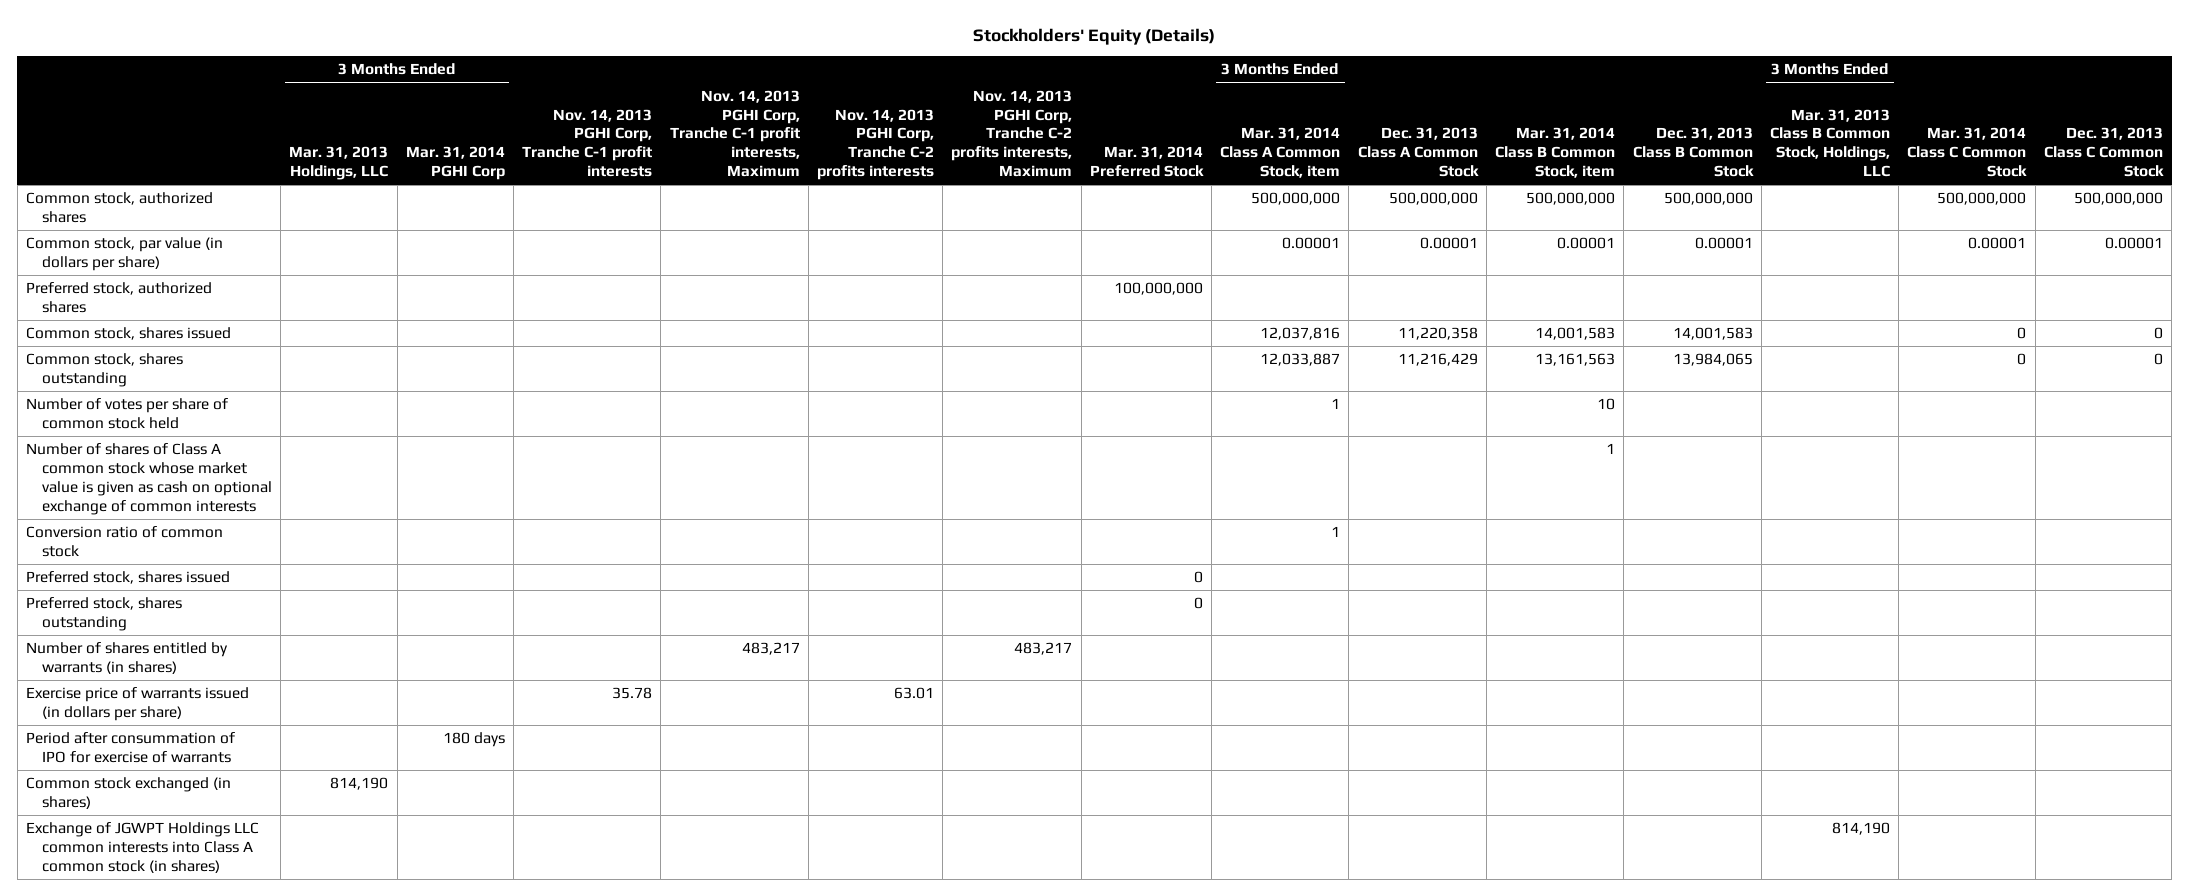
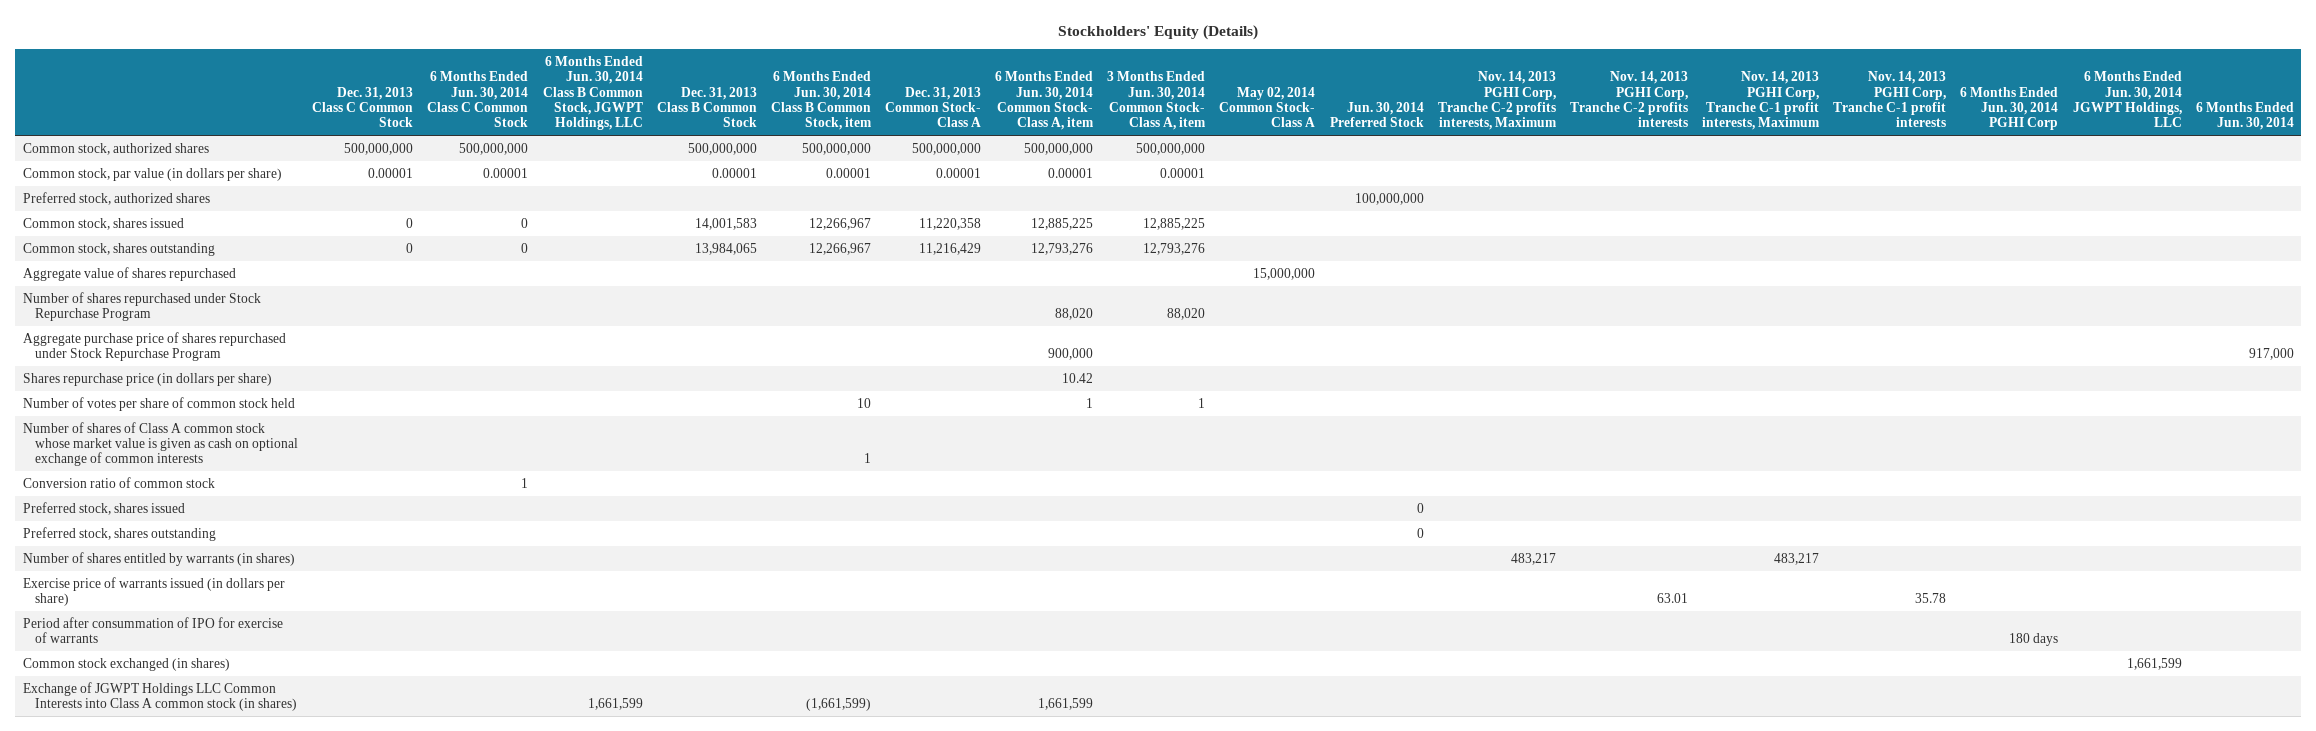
- | 3 Months Ended Mar. 31, 2013 Holdings, LLC | 3 Months Ended Mar. 31, 2014 PGHI Corp | Nov. 14, 2013 PGHI Corp, Tranche C-1 profit interests | Nov. 14, 2013 PGHI Corp, Tranche C-1 profit interests, Maximum | Nov. 14, 2013 PGHI Corp, Tranche C-2 profits interests | Nov. 14, 2013 PGHI Corp, Tranche C-2 profits interests, Maximum | Mar. 31, 2014 Preferred Stock | 3 Months Ended Mar. 31, 2014 Class A Common Stock, item | Dec. 31, 2013 Class A Common Stock | Mar. 31, 2014 Class B Common Stock, item | Dec. 31, 2013 Class B Common Stock | 3 Months Ended Mar. 31, 2013 Class B Common Stock, Holdings, LLC | Mar. 31, 2014 Class C Common Stock | Dec. 31, 2013 Class C Common Stock
+ | Dec. 31, 2013 Class C Common Stock | 6 Months Ended Jun. 30, 2014 Class C Common Stock | 6 Months Ended Jun. 30, 2014 Class B Common Stock, JGWPT Holdings, LLC | Dec. 31, 2013 Class B Common Stock | 6 Months Ended Jun. 30, 2014 Class B Common Stock, item | Dec. 31, 2013 Common Stock- Class A | 6 Months Ended Jun. 30, 2014 Common Stock- Class A, item | 3 Months Ended Jun. 30, 2014 Common Stock- Class A, item | May 02, 2014 Common Stock- Class A | Jun. 30, 2014 Preferred Stock | Nov. 14, 2013 PGHI Corp, Tranche C-2 profits interests, Maximum | Nov. 14, 2013 PGHI Corp, Tranche C-2 profits interests | Nov. 14, 2013 PGHI Corp, Tranche C-1 profit interests, Maximum | Nov. 14, 2013 PGHI Corp, Tranche C-1 profit interests | 6 Months Ended Jun. 30, 2014 PGHI Corp | 6 Months Ended Jun. 30, 2014 JGWPT Holdings, LLC | 6 Months Ended Jun. 30, 2014
+ Aggregate value of shares repurchased | | | | | | | | | 15,000,000 | | | | | | | |
+ Number of shares repurchased under Stock Repurchase Program | | | | | | | 88,020 | 88,020 | | | | | | | | |
+ Aggregate purchase price of shares repurchased under Stock Repurchase Program | | | | | | | 900,000 | | | | | | | | | | 917,000
+ Shares repurchase price (in dollars per share) | | | | | | | 10.42 | | | | | | | | | |
- Exchange of JGWPT Holdings LLC common interests into Class A common stock (in shares) | | | | | | | | | | | | 814,190 | |
+ Exchange of JGWPT Holdings LLC Common Interests into Class A common stock (in shares) | | | 1,661,599 | | (1,661,599) | | 1,661,599 | | | | | | | | | |

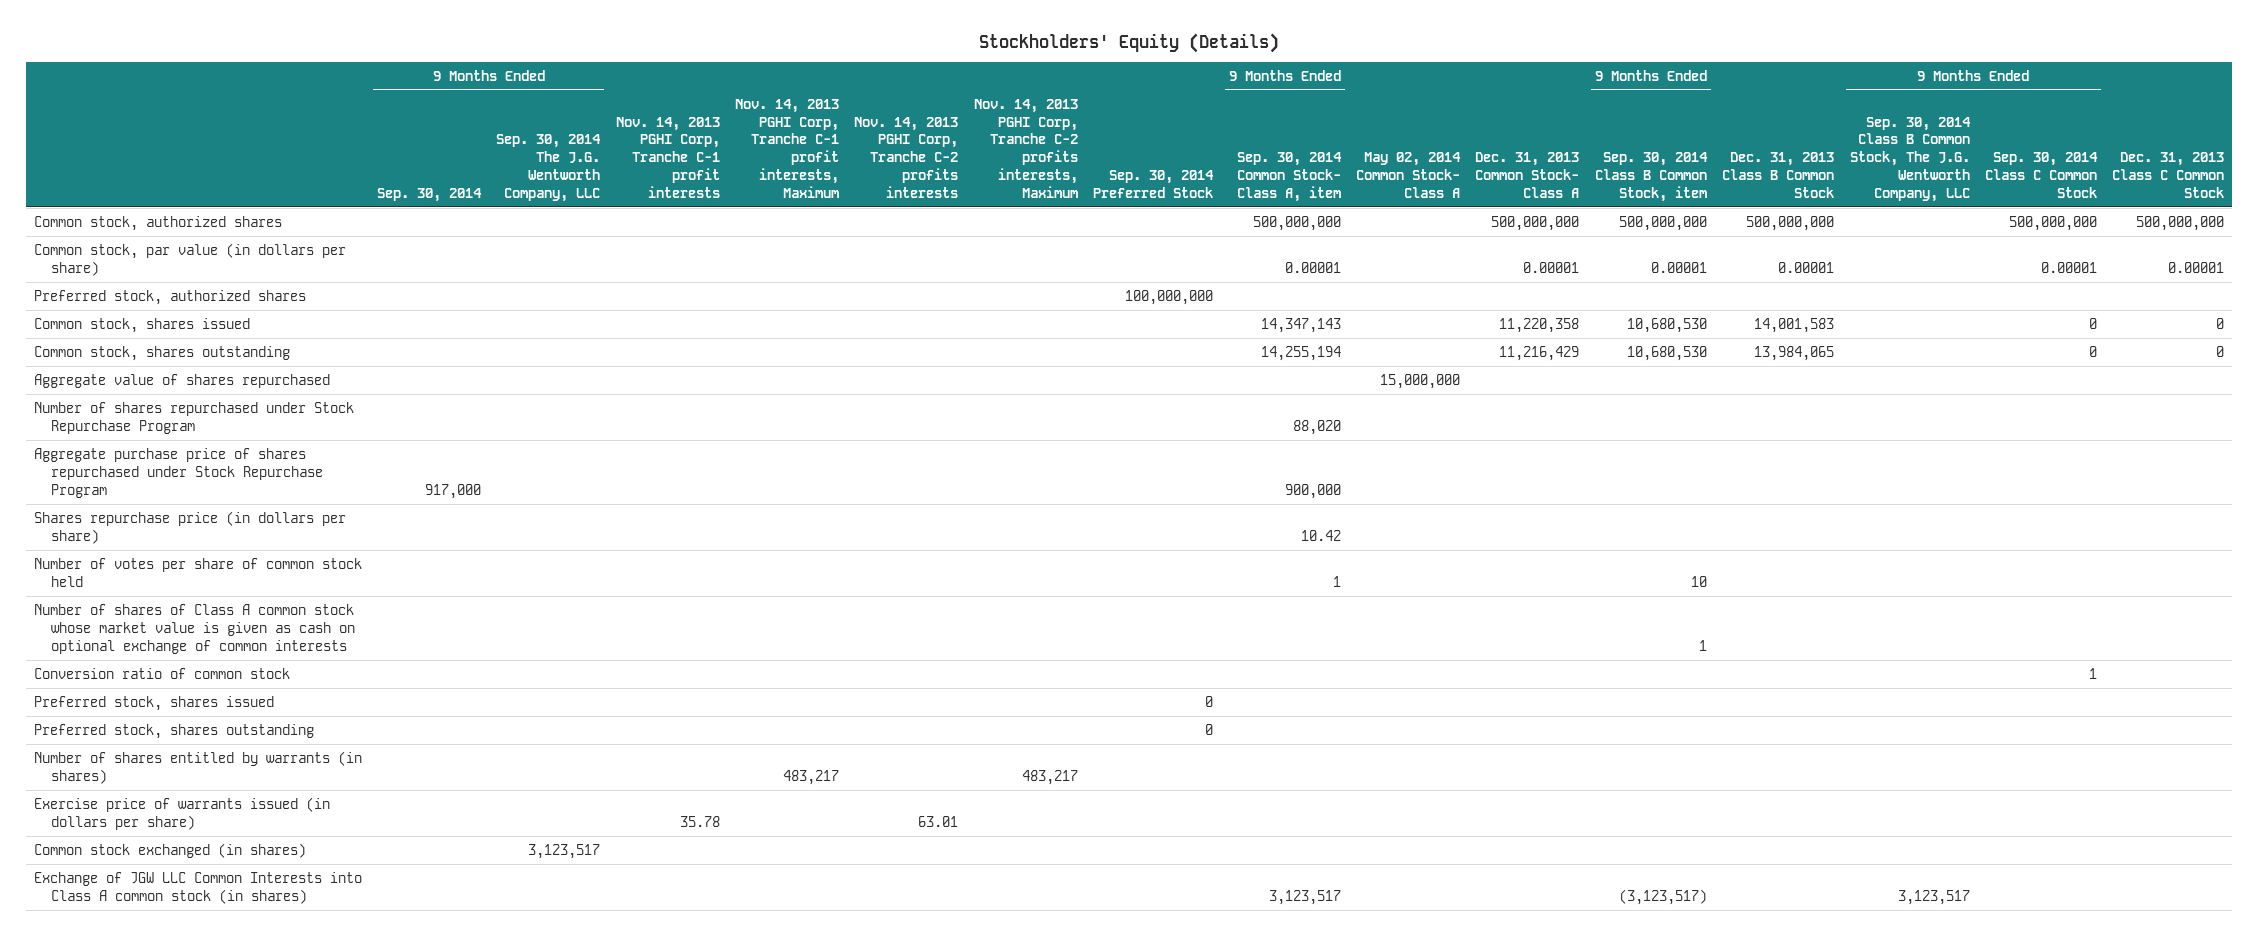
- | Dec. 31, 2013 Class C Common Stock | 6 Months Ended Jun. 30, 2014 Class C Common Stock | 6 Months Ended Jun. 30, 2014 Class B Common Stock, JGWPT Holdings, LLC | Dec. 31, 2013 Class B Common Stock | 6 Months Ended Jun. 30, 2014 Class B Common Stock, item | Dec. 31, 2013 Common Stock- Class A | 6 Months Ended Jun. 30, 2014 Common Stock- Class A, item | 3 Months Ended Jun. 30, 2014 Common Stock- Class A, item | May 02, 2014 Common Stock- Class A | Jun. 30, 2014 Preferred Stock | Nov. 14, 2013 PGHI Corp, Tranche C-2 profits interests, Maximum | Nov. 14, 2013 PGHI Corp, Tranche C-2 profits interests | Nov. 14, 2013 PGHI Corp, Tranche C-1 profit interests, Maximum | Nov. 14, 2013 PGHI Corp, Tranche C-1 profit interests | 6 Months Ended Jun. 30, 2014 PGHI Corp | 6 Months Ended Jun. 30, 2014 JGWPT Holdings, LLC | 6 Months Ended Jun. 30, 2014
+ | 9 Months Ended Sep. 30, 2014 | 9 Months Ended Sep. 30, 2014 The J.G. Wentworth Company, LLC | Nov. 14, 2013 PGHI Corp, Tranche C-1 profit interests | Nov. 14, 2013 PGHI Corp, Tranche C-1 profit interests, Maximum | Nov. 14, 2013 PGHI Corp, Tranche C-2 profits interests | Nov. 14, 2013 PGHI Corp, Tranche C-2 profits interests, Maximum | Sep. 30, 2014 Preferred Stock | 9 Months Ended Sep. 30, 2014 Common Stock- Class A, item | May 02, 2014 Common Stock- Class A | Dec. 31, 2013 Common Stock- Class A | 9 Months Ended Sep. 30, 2014 Class B Common Stock, item | Dec. 31, 2013 Class B Common Stock | 9 Months Ended Sep. 30, 2014 Class B Common Stock, The J.G. Wentworth Company, LLC | 9 Months Ended Sep. 30, 2014 Class C Common Stock | Dec. 31, 2013 Class C Common Stock
- Period after consummation of IPO for exercise of warrants | | | | | | | | | | | | | | | 180 days | |
- Exchange of JGWPT Holdings LLC Common Interests into Class A common stock (in shares) | | | 1,661,599 | | (1,661,599) | | 1,661,599 | | | | | | | | | |
+ Exchange of JGW LLC Common Interests into Class A common stock (in shares) | | | | | | | | 3,123,517 | | | (3,123,517) | | 3,123,517 | |

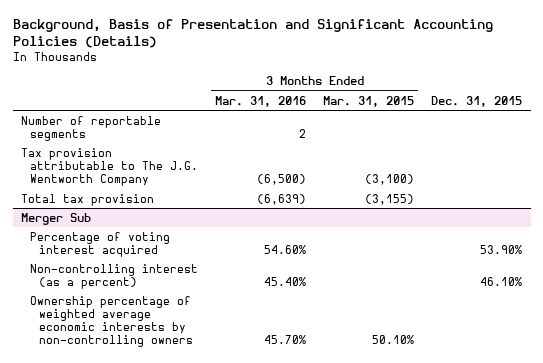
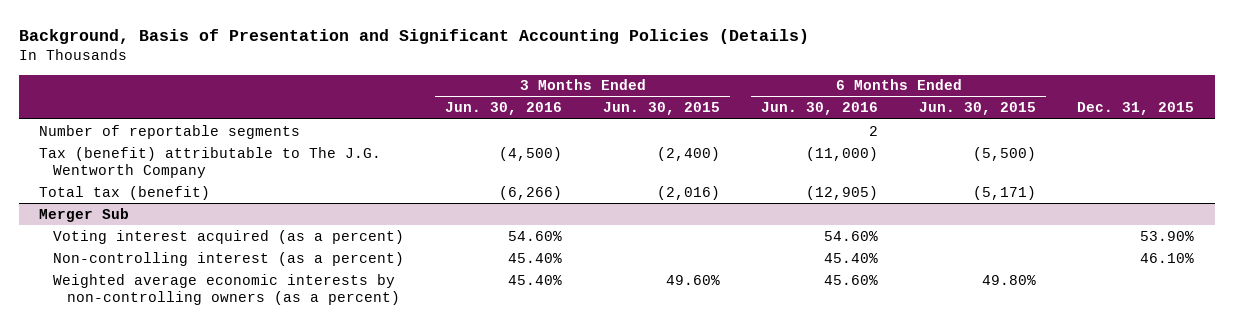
- | 3 Months Ended Mar. 31, 2016 | 3 Months Ended Mar. 31, 2015 | Dec. 31, 2015
+ | 3 Months Ended Jun. 30, 2016 | 3 Months Ended Jun. 30, 2015 | 6 Months Ended Jun. 30, 2016 | 6 Months Ended Jun. 30, 2015 | Dec. 31, 2015
- Tax provision attributable to The J.G. Wentworth Company | (6,500) | (3,100) |
- Total tax provision | (6,639) | (3,155) |
+ Tax (benefit) attributable to The J.G. Wentworth Company | (4,500) | (2,400) | (11,000) | (5,500) |
+ Total tax (benefit) | (6,266) | (2,016) | (12,905) | (5,171) |
@ Merger Sub
- Percentage of voting interest acquired | 54.60% | | 53.90%
+ Voting interest acquired (as a percent) | 54.60% | | 54.60% | | 53.90%
- Ownership percentage of weighted average economic interests by non-controlling owners | 45.70% | 50.10% |
+ Weighted average economic interests by non-controlling owners (as a percent) | 45.40% | 49.60% | 45.60% | 49.80% |

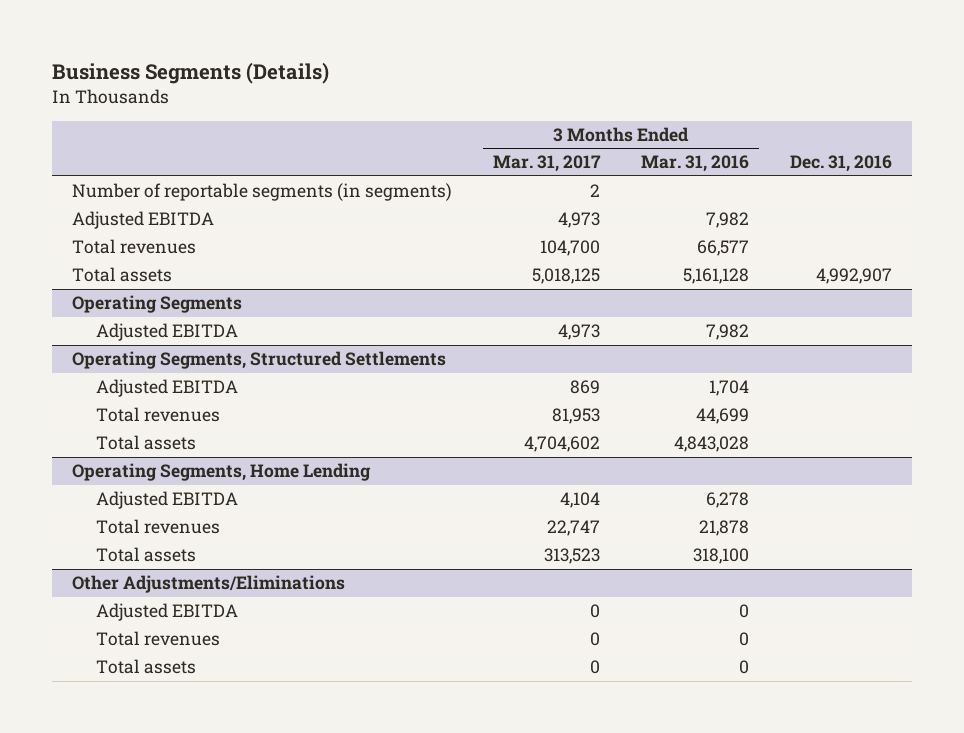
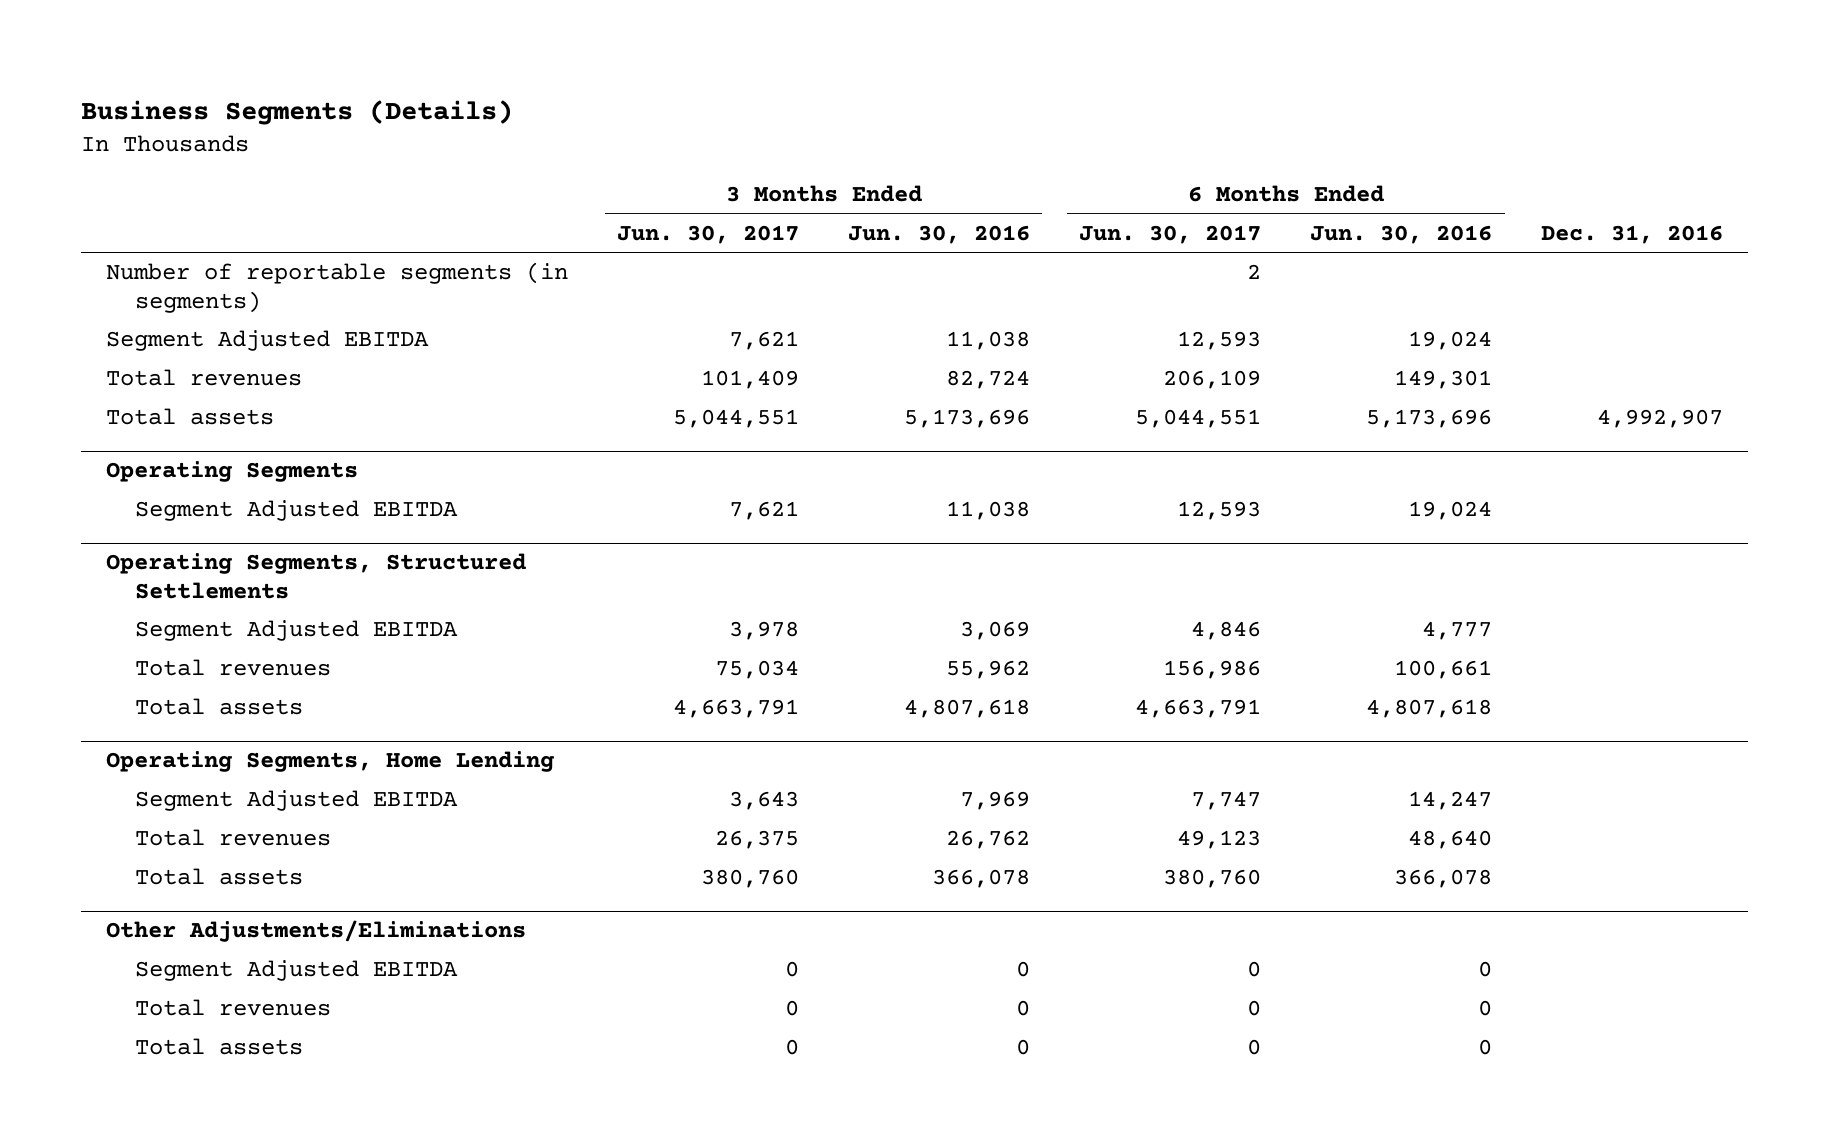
- | 3 Months Ended Mar. 31, 2017 | 3 Months Ended Mar. 31, 2016 | Dec. 31, 2016
+ | 3 Months Ended Jun. 30, 2017 | 3 Months Ended Jun. 30, 2016 | 6 Months Ended Jun. 30, 2017 | 6 Months Ended Jun. 30, 2016 | Dec. 31, 2016
- Adjusted EBITDA | 4,973 | 7,982 |
+ Segment Adjusted EBITDA | 7,621 | 11,038 | 12,593 | 19,024 |
@ Operating Segments
- Adjusted EBITDA | 4,973 | 7,982 |
+ Segment Adjusted EBITDA | 7,621 | 11,038 | 12,593 | 19,024 |
@ Operating Segments, Structured Settlements
- Adjusted EBITDA | 869 | 1,704 |
+ Segment Adjusted EBITDA | 3,978 | 3,069 | 4,846 | 4,777 |
@ Operating Segments, Home Lending
- Adjusted EBITDA | 4,104 | 6,278 |
+ Segment Adjusted EBITDA | 3,643 | 7,969 | 7,747 | 14,247 |
@ Other Adjustments/Eliminations
- Adjusted EBITDA | 0 | 0 |
+ Segment Adjusted EBITDA | 0 | 0 | 0 | 0 |

